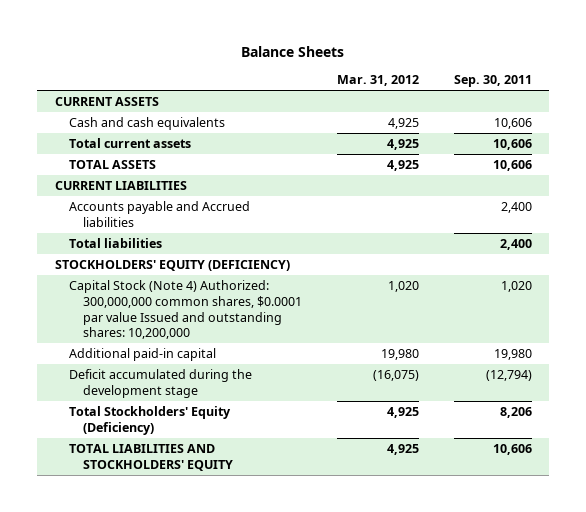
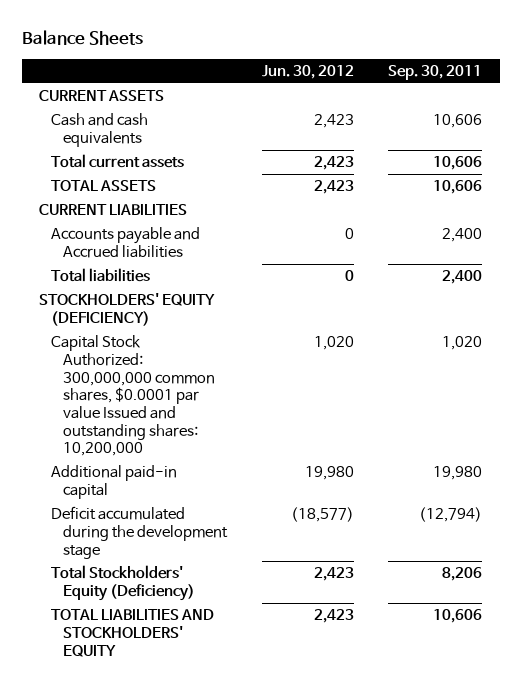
- | Mar. 31, 2012 | Sep. 30, 2011
+ | Jun. 30, 2012 | Sep. 30, 2011
- Capital Stock (Note 4) Authorized: 300,000,000 common shares, $0.0001 par value Issued and outstanding shares: 10,200,000 | 1,020 | 1,020
+ Capital Stock Authorized: 300,000,000 common shares, $0.0001 par value Issued and outstanding shares: 10,200,000 | 1,020 | 1,020

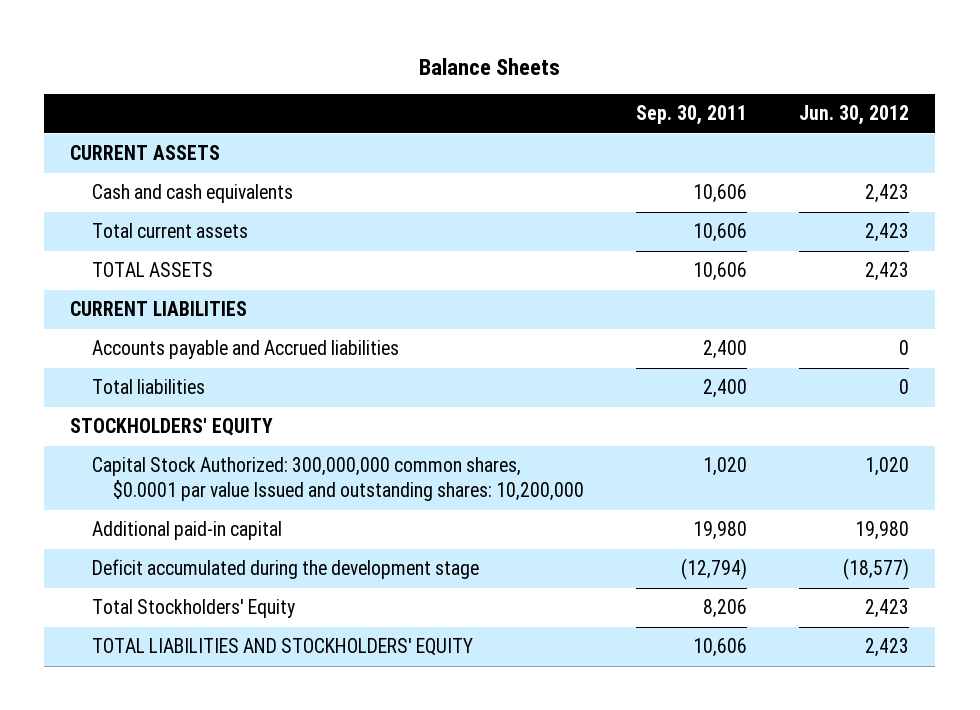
- | Jun. 30, 2012 | Sep. 30, 2011
+ | Sep. 30, 2011 | Jun. 30, 2012
- STOCKHOLDERS' EQUITY (DEFICIENCY)
+ STOCKHOLDERS' EQUITY
- Total Stockholders' Equity (Deficiency) | 2,423 | 8,206
+ Total Stockholders' Equity | 8,206 | 2,423

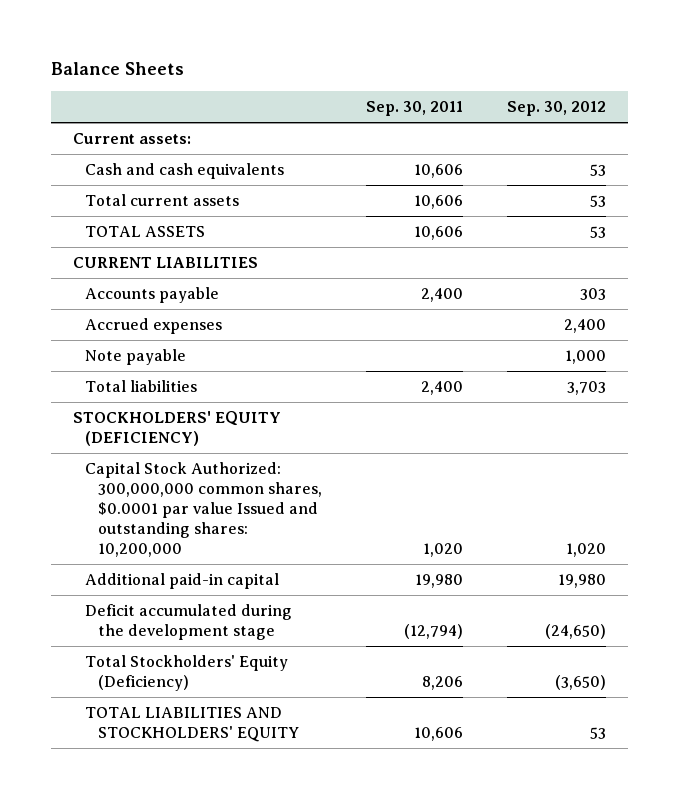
- | Sep. 30, 2011 | Jun. 30, 2012
+ | Sep. 30, 2011 | Sep. 30, 2012
- CURRENT ASSETS
+ Current assets:
- Accounts payable and Accrued liabilities | 2,400 | 0
+ Accounts payable | 2,400 | 303
+ Accrued expenses | | 2,400
+ Note payable | | 1,000
- STOCKHOLDERS' EQUITY
+ STOCKHOLDERS' EQUITY (DEFICIENCY)
- Total Stockholders' Equity | 8,206 | 2,423
+ Total Stockholders' Equity (Deficiency) | 8,206 | (3,650)

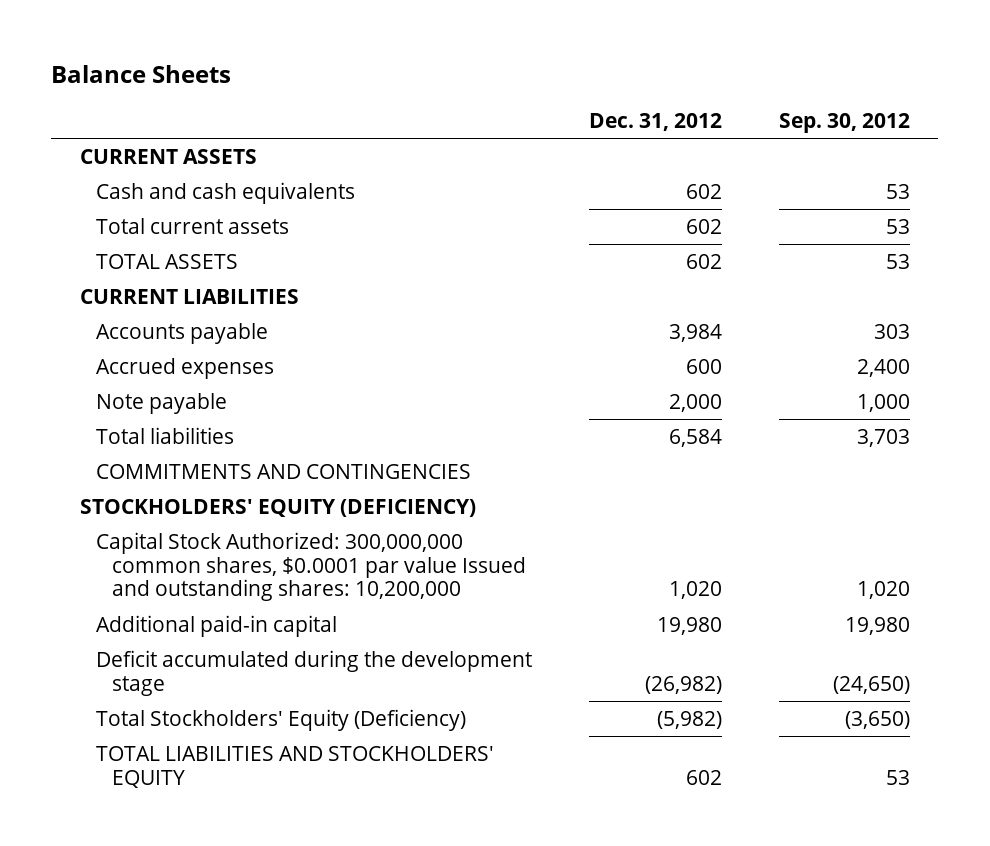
- | Sep. 30, 2011 | Sep. 30, 2012
+ | Dec. 31, 2012 | Sep. 30, 2012
- Current assets:
+ CURRENT ASSETS
+ COMMITMENTS AND CONTINGENCIES

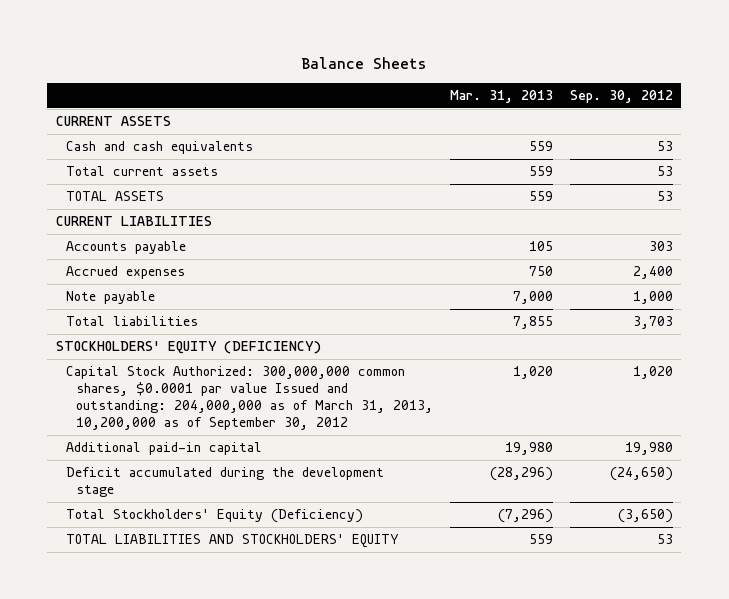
- | Dec. 31, 2012 | Sep. 30, 2012
+ | Mar. 31, 2013 | Sep. 30, 2012
- COMMITMENTS AND CONTINGENCIES
- Capital Stock Authorized: 300,000,000 common shares, $0.0001 par value Issued and outstanding shares: 10,200,000 | 1,020 | 1,020
+ Capital Stock Authorized: 300,000,000 common shares, $0.0001 par value Issued and outstanding: 204,000,000 as of March 31, 2013, 10,200,000 as of September 30, 2012 | 1,020 | 1,020

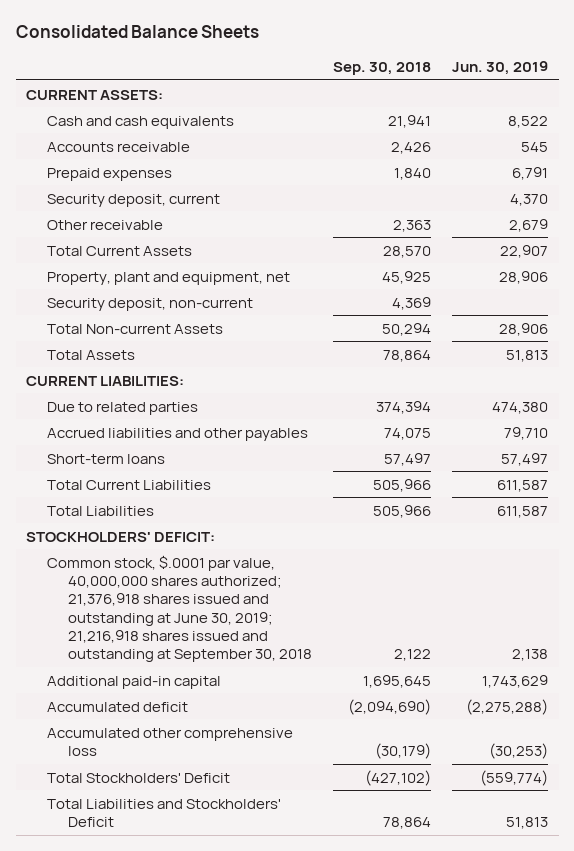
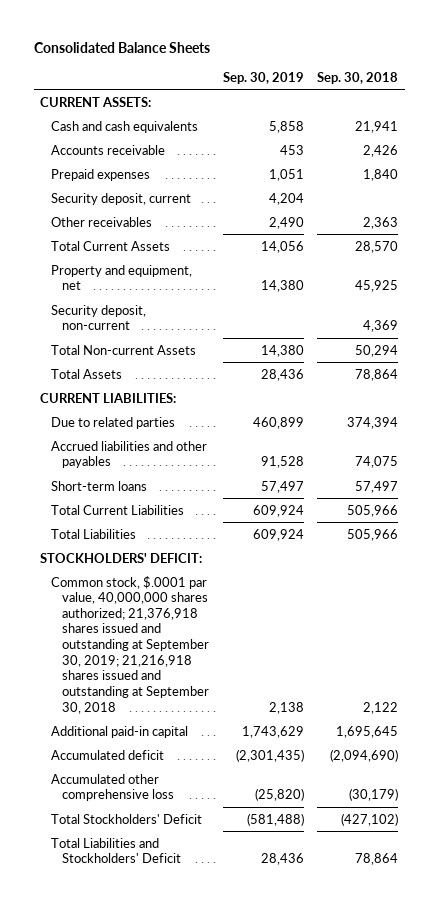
- | Sep. 30, 2018 | Jun. 30, 2019
+ | Sep. 30, 2019 | Sep. 30, 2018
- Other receivable | 2,363 | 2,679
+ Other receivables | 2,490 | 2,363
- Property, plant and equipment, net | 45,925 | 28,906
+ Property and equipment, net | 14,380 | 45,925
- Common stock, $.0001 par value, 40,000,000 shares authorized; 21,376,918 shares issued and outstanding at June 30, 2019; 21,216,918 shares issued and outstanding at September 30, 2018 | 2,122 | 2,138
+ Common stock, $.0001 par value, 40,000,000 shares authorized; 21,376,918 shares issued and outstanding at September 30, 2019; 21,216,918 shares issued and outstanding at September 30, 2018 | 2,138 | 2,122

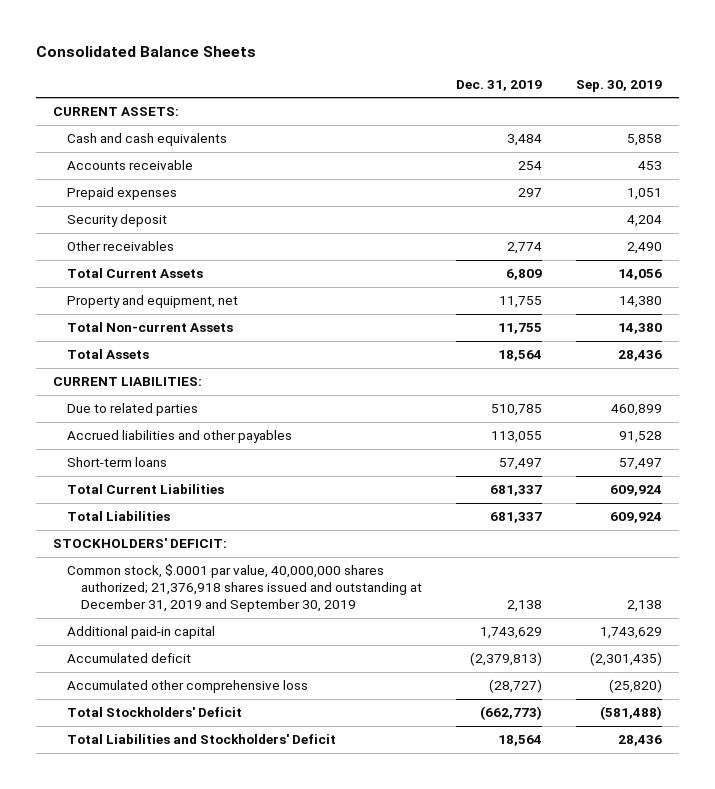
- | Sep. 30, 2019 | Sep. 30, 2018
+ | Dec. 31, 2019 | Sep. 30, 2019
- Security deposit, current | 4,204 |
+ Security deposit | | 4,204
- Security deposit, non-current | | 4,369
- Common stock, $.0001 par value, 40,000,000 shares authorized; 21,376,918 shares issued and outstanding at September 30, 2019; 21,216,918 shares issued and outstanding at September 30, 2018 | 2,138 | 2,122
+ Common stock, $.0001 par value, 40,000,000 shares authorized; 21,376,918 shares issued and outstanding at December 31, 2019 and September 30, 2019 | 2,138 | 2,138

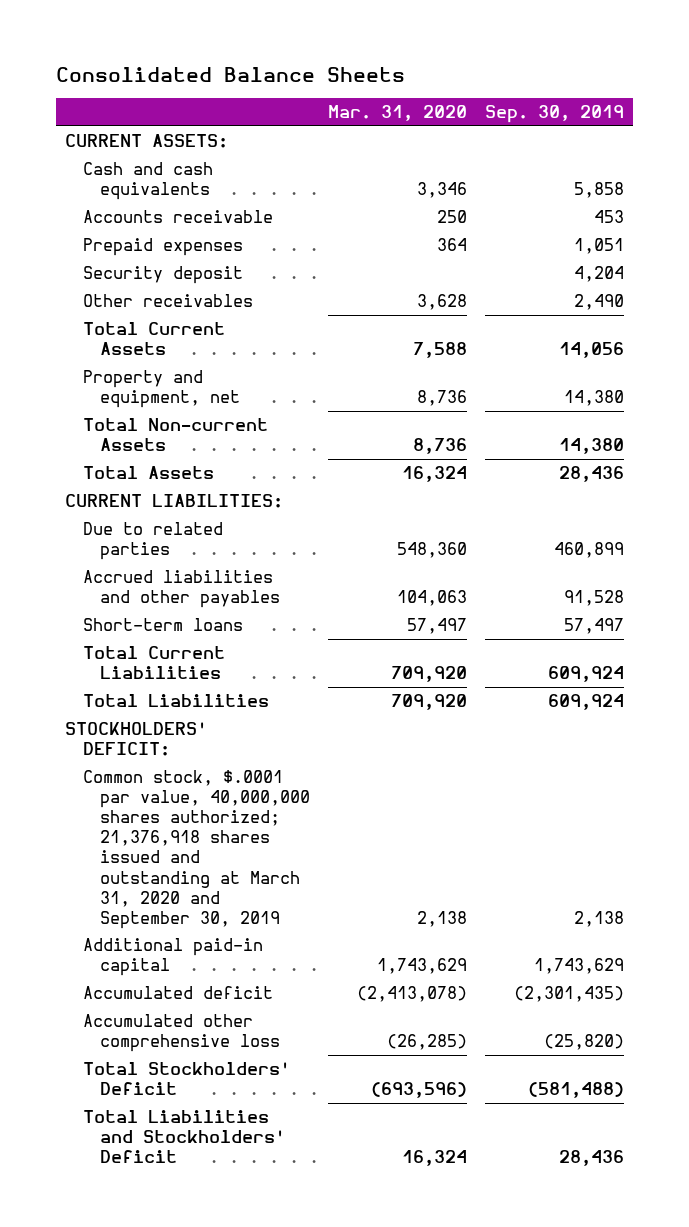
- | Dec. 31, 2019 | Sep. 30, 2019
+ | Mar. 31, 2020 | Sep. 30, 2019
- Common stock, $.0001 par value, 40,000,000 shares authorized; 21,376,918 shares issued and outstanding at December 31, 2019 and September 30, 2019 | 2,138 | 2,138
+ Common stock, $.0001 par value, 40,000,000 shares authorized; 21,376,918 shares issued and outstanding at March 31, 2020 and September 30, 2019 | 2,138 | 2,138

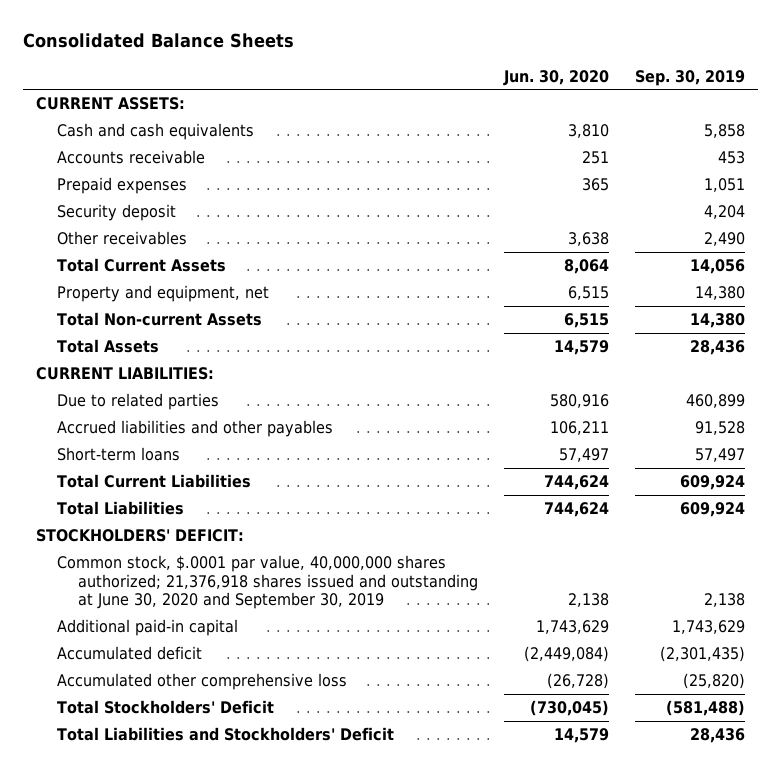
- | Mar. 31, 2020 | Sep. 30, 2019
+ | Jun. 30, 2020 | Sep. 30, 2019
- Common stock, $.0001 par value, 40,000,000 shares authorized; 21,376,918 shares issued and outstanding at March 31, 2020 and September 30, 2019 | 2,138 | 2,138
+ Common stock, $.0001 par value, 40,000,000 shares authorized; 21,376,918 shares issued and outstanding at June 30, 2020 and September 30, 2019 | 2,138 | 2,138

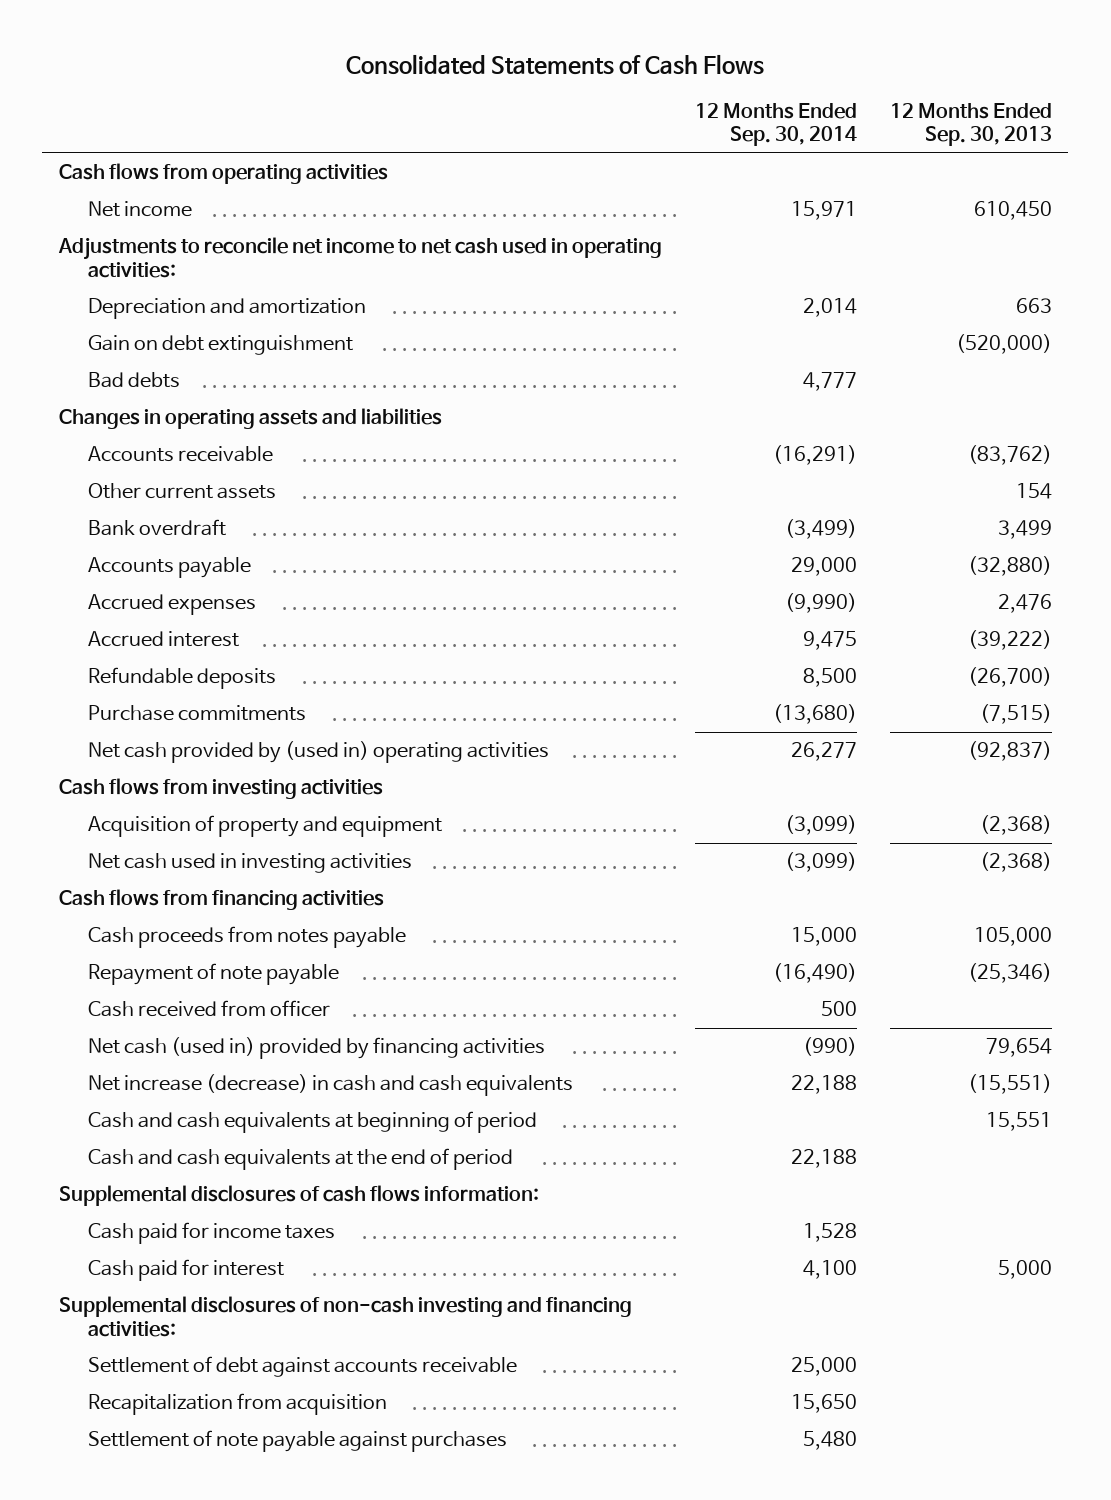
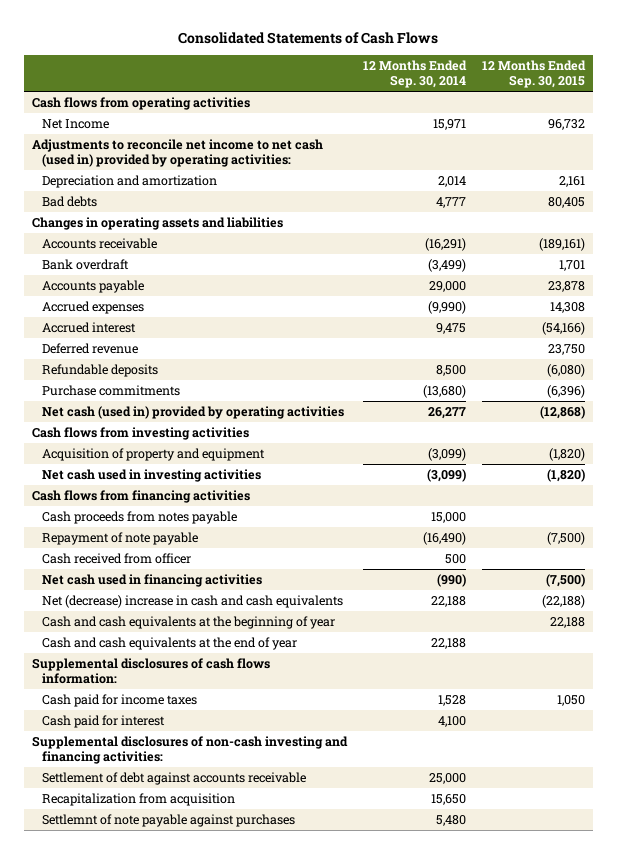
- | 12 Months Ended Sep. 30, 2014 | 12 Months Ended Sep. 30, 2013
+ | 12 Months Ended Sep. 30, 2014 | 12 Months Ended Sep. 30, 2015
- Net income | 15,971 | 610,450
- Adjustments to reconcile net income to net cash used in operating activities:
+ Net Income | 15,971 | 96,732
+ Adjustments to reconcile net income to net cash (used in) provided by operating activities:
- Gain on debt extinguishment | | (520,000)
- Other current assets | | 154
+ Deferred revenue | | 23,750
- Net cash provided by (used in) operating activities | 26,277 | (92,837)
+ Net cash (used in) provided by operating activities | 26,277 | (12,868)
- Net cash (used in) provided by financing activities | (990) | 79,654
- Net increase (decrease) in cash and cash equivalents | 22,188 | (15,551)
- Cash and cash equivalents at beginning of period | | 15,551
- Cash and cash equivalents at the end of period | 22,188 |
+ Net cash used in financing activities | (990) | (7,500)
+ Net (decrease) increase in cash and cash equivalents | 22,188 | (22,188)
+ Cash and cash equivalents at the beginning of year | | 22,188
+ Cash and cash equivalents at the end of year | 22,188 |
- Settlement of note payable against purchases | 5,480 |
+ Settlemnt of note payable against purchases | 5,480 |

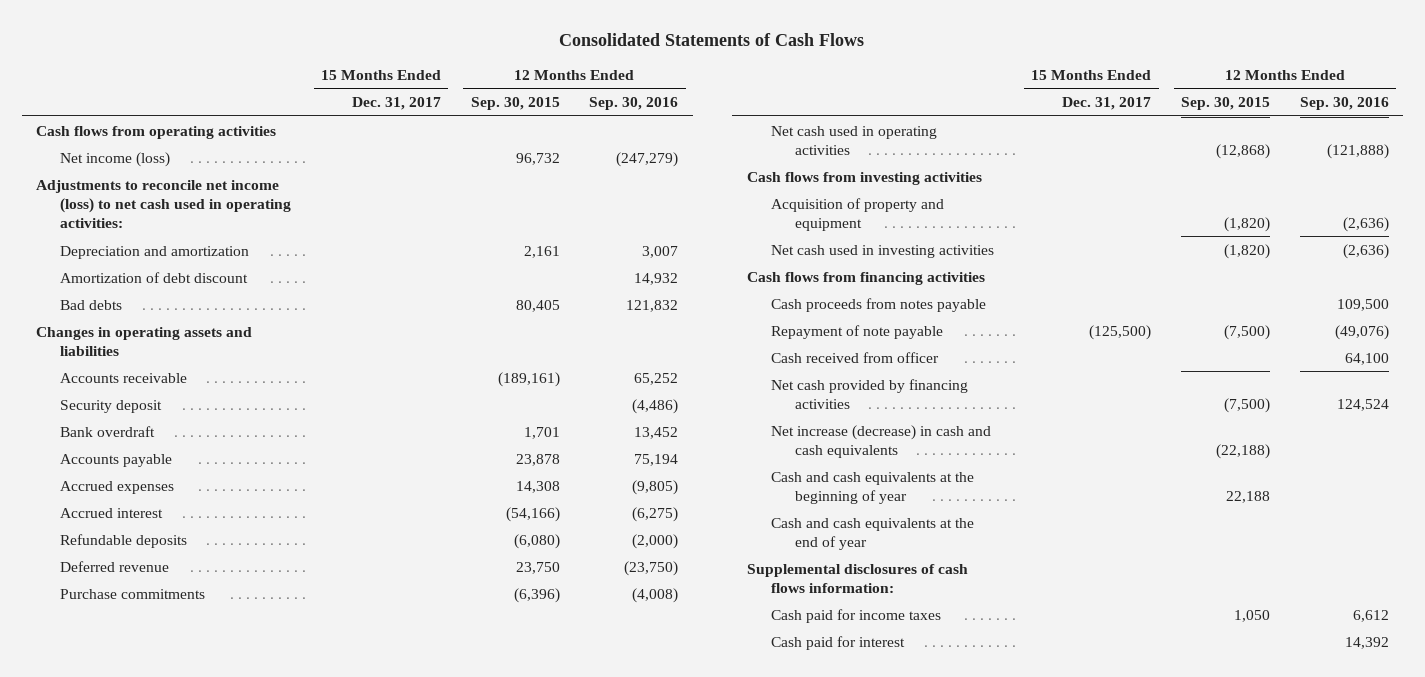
- | 12 Months Ended Sep. 30, 2014 | 12 Months Ended Sep. 30, 2015
+ | 15 Months Ended Dec. 31, 2017 | 12 Months Ended Sep. 30, 2015 | 12 Months Ended Sep. 30, 2016
- Net Income | 15,971 | 96,732
- Adjustments to reconcile net income to net cash (used in) provided by operating activities:
+ Net income (loss) | | 96,732 | (247,279)
+ Adjustments to reconcile net income (loss) to net cash used in operating activities:
+ Amortization of debt discount | | | 14,932
+ Security deposit | | | (4,486)
moved down: Deferred revenue | | 23,750 | (23,750)
- Net cash (used in) provided by operating activities | 26,277 | (12,868)
+ Net cash used in operating activities | | (12,868) | (121,888)
- Net cash used in financing activities | (990) | (7,500)
- Net (decrease) increase in cash and cash equivalents | 22,188 | (22,188)
+ Net cash provided by financing activities | | (7,500) | 124,524
+ Net increase (decrease) in cash and cash equivalents | | (22,188) |
- Supplemental disclosures of non-cash investing and financing activities:
- Settlement of debt against accounts receivable | 25,000 |
- Recapitalization from acquisition | 15,650 |
- Settlemnt of note payable against purchases | 5,480 |

